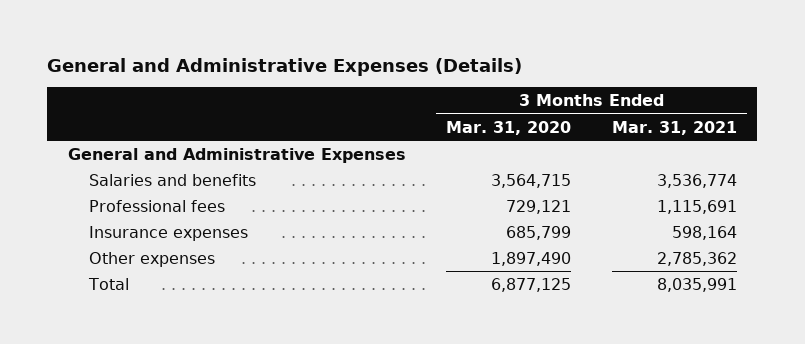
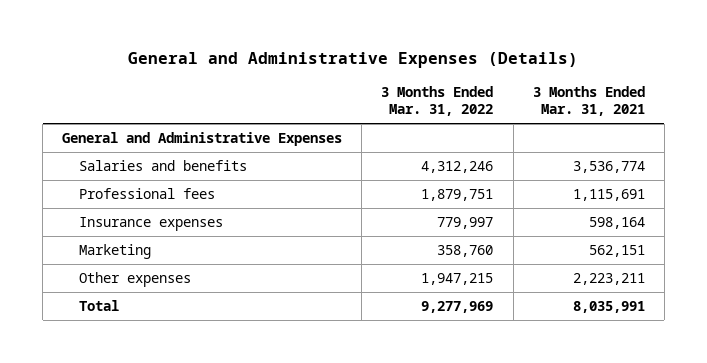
- | 3 Months Ended Mar. 31, 2020 | 3 Months Ended Mar. 31, 2021
+ | 3 Months Ended Mar. 31, 2022 | 3 Months Ended Mar. 31, 2021
- Other expenses | 1,897,490 | 2,785,362
+ Marketing | 358,760 | 562,151
+ Other expenses | 1,947,215 | 2,223,211

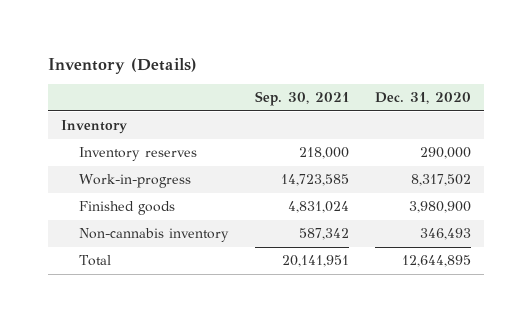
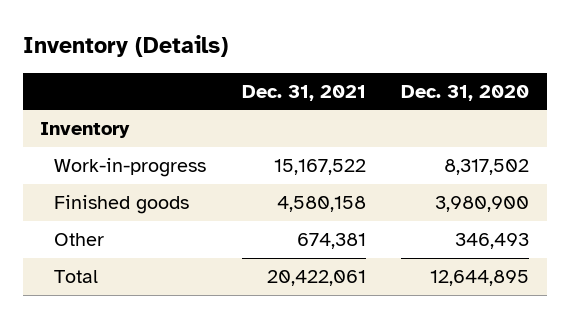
- | Sep. 30, 2021 | Dec. 31, 2020
+ | Dec. 31, 2021 | Dec. 31, 2020
- Inventory reserves | 218,000 | 290,000
- Non-cannabis inventory | 587,342 | 346,493
+ Other | 674,381 | 346,493

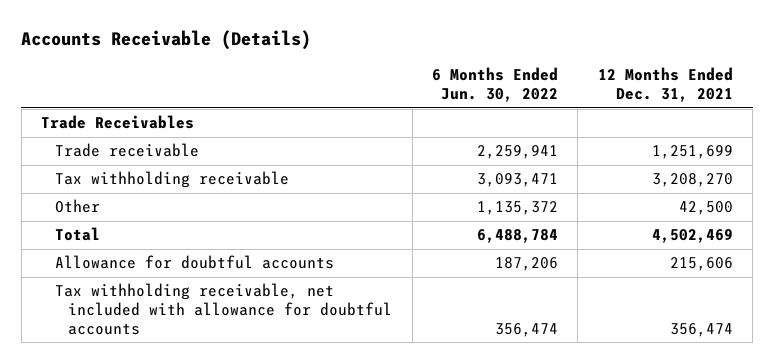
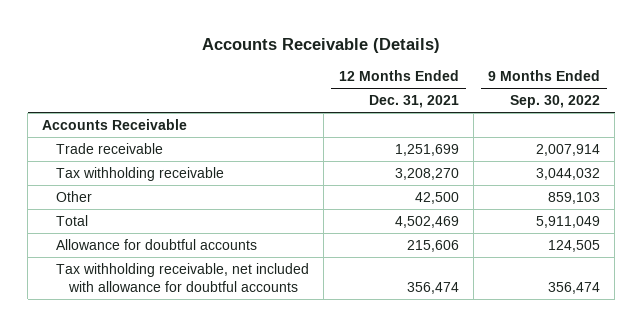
- | 6 Months Ended Jun. 30, 2022 | 12 Months Ended Dec. 31, 2021
+ | 12 Months Ended Dec. 31, 2021 | 9 Months Ended Sep. 30, 2022
- Trade Receivables
+ Accounts Receivable

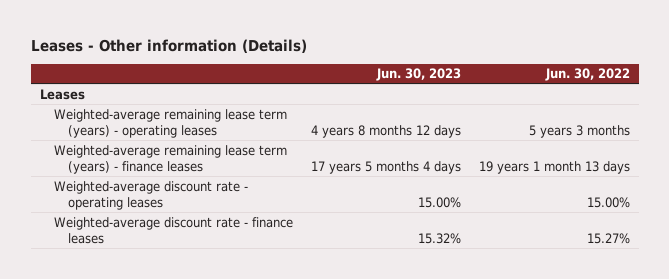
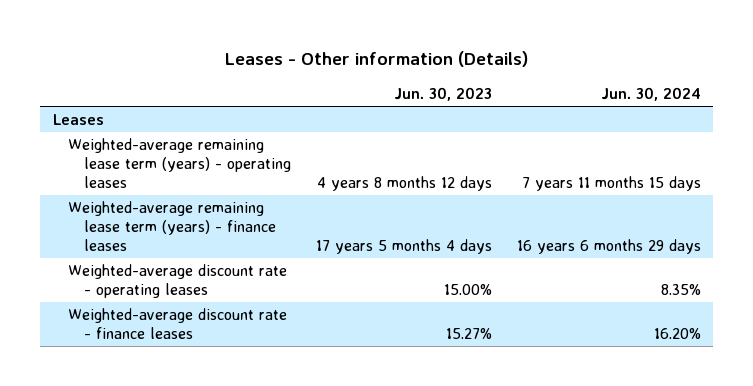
- | Jun. 30, 2023 | Jun. 30, 2022
+ | Jun. 30, 2023 | Jun. 30, 2024
- Weighted-average discount rate - finance leases | 15.32% | 15.27%
+ Weighted-average discount rate - finance leases | 15.27% | 16.20%

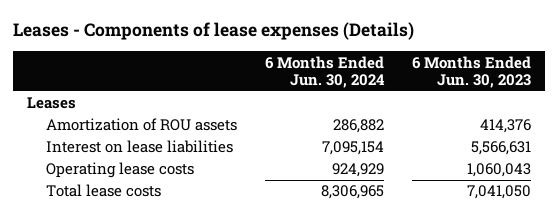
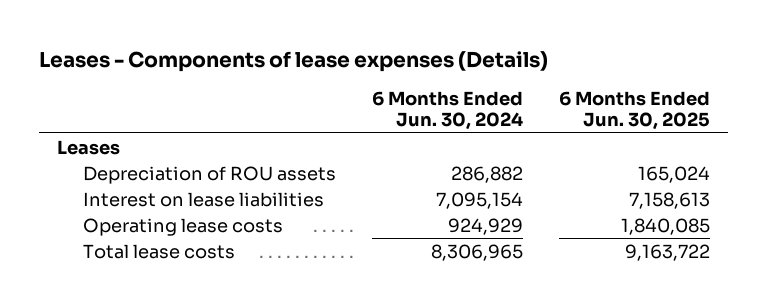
- | 6 Months Ended Jun. 30, 2024 | 6 Months Ended Jun. 30, 2023
+ | 6 Months Ended Jun. 30, 2024 | 6 Months Ended Jun. 30, 2025
- Amortization of ROU assets | 286,882 | 414,376
+ Depreciation of ROU assets | 286,882 | 165,024

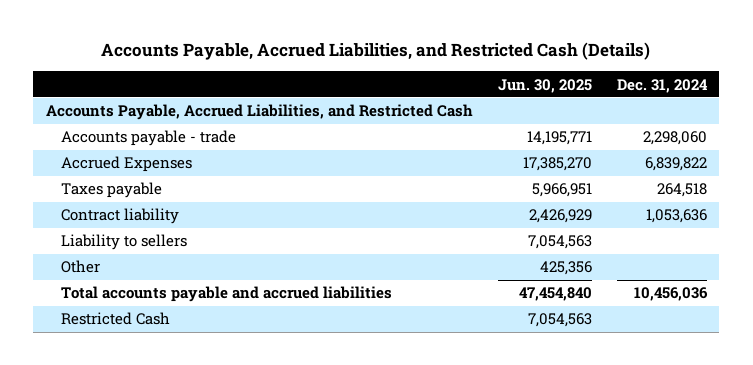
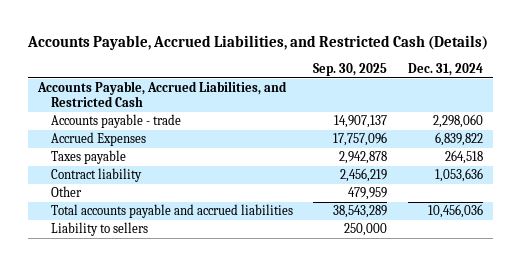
- | Jun. 30, 2025 | Dec. 31, 2024
+ | Sep. 30, 2025 | Dec. 31, 2024
- Restricted Cash | 7,054,563 |
moved down: Liability to sellers | 250,000 |

